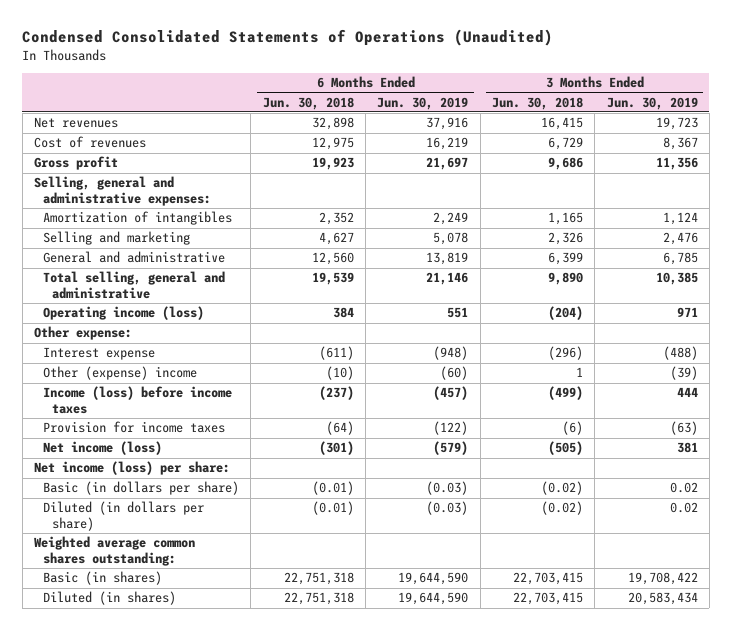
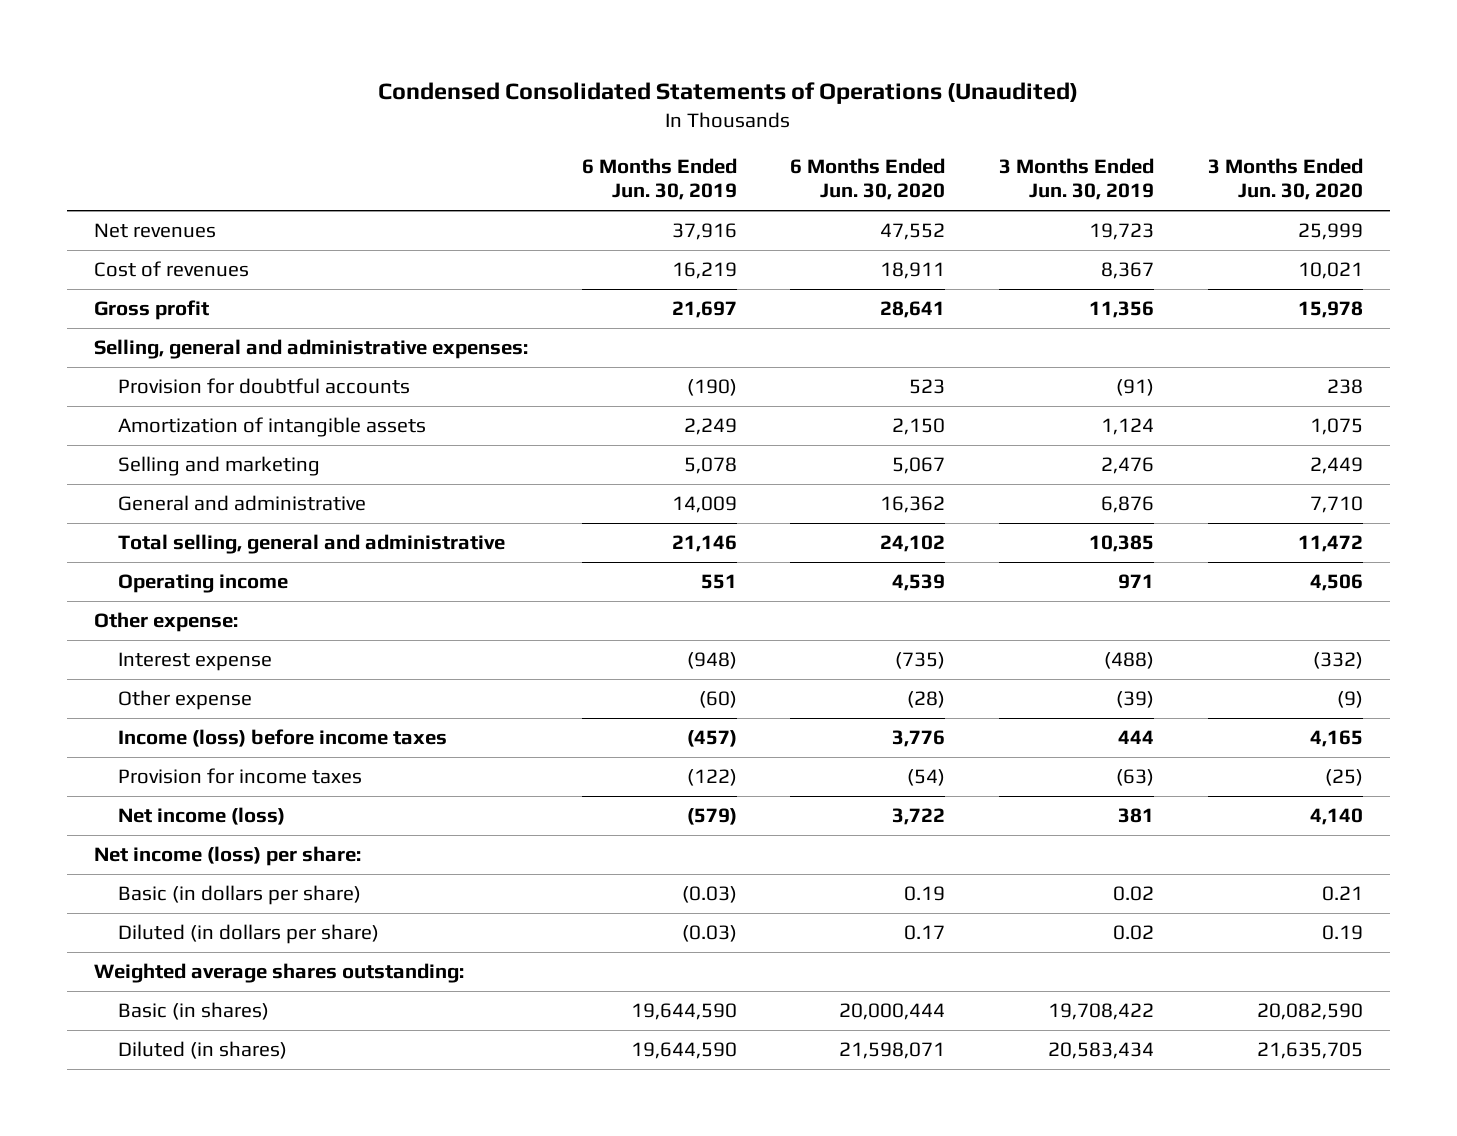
- | 6 Months Ended Jun. 30, 2018 | 6 Months Ended Jun. 30, 2019 | 3 Months Ended Jun. 30, 2018 | 3 Months Ended Jun. 30, 2019
+ | 6 Months Ended Jun. 30, 2019 | 6 Months Ended Jun. 30, 2020 | 3 Months Ended Jun. 30, 2019 | 3 Months Ended Jun. 30, 2020
- Amortization of intangibles | 2,352 | 2,249 | 1,165 | 1,124
+ Provision for doubtful accounts | (190) | 523 | (91) | 238
+ Amortization of intangible assets | 2,249 | 2,150 | 1,124 | 1,075
- General and administrative | 12,560 | 13,819 | 6,399 | 6,785
+ General and administrative | 14,009 | 16,362 | 6,876 | 7,710
- Operating income (loss) | 384 | 551 | (204) | 971
+ Operating income | 551 | 4,539 | 971 | 4,506
- Other (expense) income | (10) | (60) | 1 | (39)
+ Other expense | (60) | (28) | (39) | (9)
- Weighted average common shares outstanding:
+ Weighted average shares outstanding:

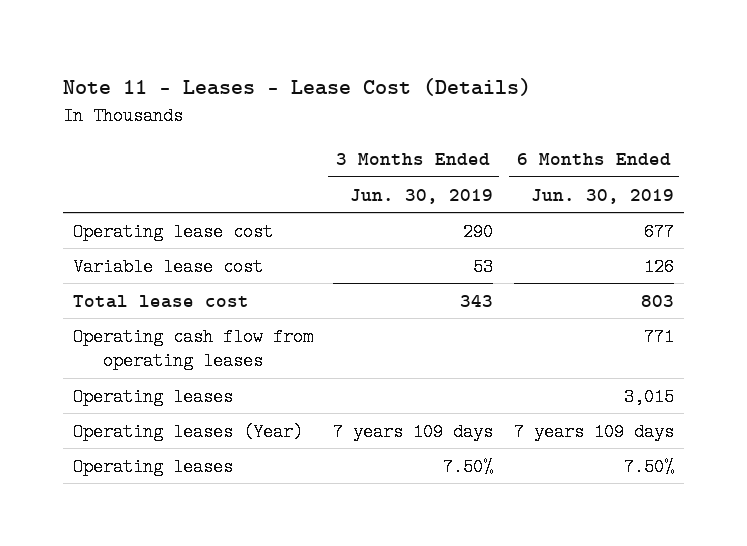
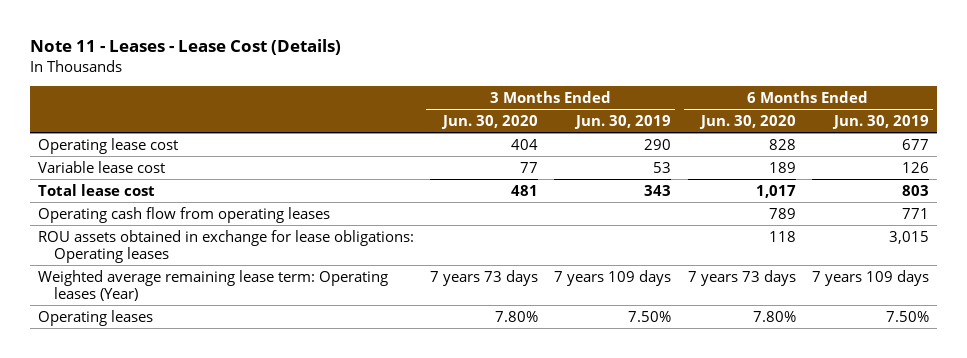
- | 3 Months Ended Jun. 30, 2019 | 6 Months Ended Jun. 30, 2019
+ | 3 Months Ended Jun. 30, 2020 | 3 Months Ended Jun. 30, 2019 | 6 Months Ended Jun. 30, 2020 | 6 Months Ended Jun. 30, 2019
- Operating leases | | 3,015
- Operating leases (Year) | 7 years 109 days | 7 years 109 days
+ ROU assets obtained in exchange for lease obligations: Operating leases | | | 118 | 3,015
+ Weighted average remaining lease term: Operating leases (Year) | 7 years 73 days | 7 years 109 days | 7 years 73 days | 7 years 109 days

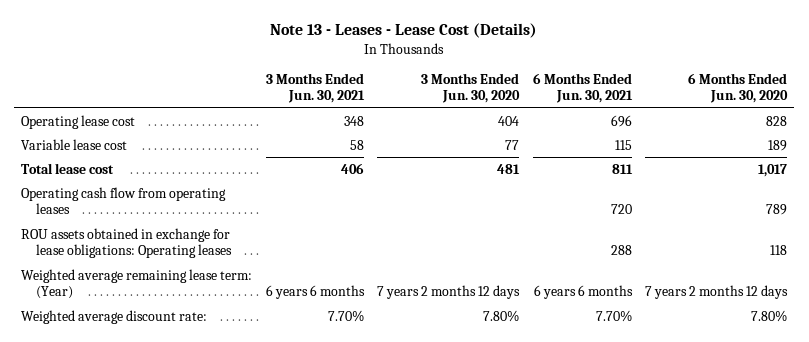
- Note 11 - Leases - Lease Cost (Details)
+ Note 13 - Leases - Lease Cost (Details)
- | 3 Months Ended Jun. 30, 2020 | 3 Months Ended Jun. 30, 2019 | 6 Months Ended Jun. 30, 2020 | 6 Months Ended Jun. 30, 2019
+ | 3 Months Ended Jun. 30, 2021 | 3 Months Ended Jun. 30, 2020 | 6 Months Ended Jun. 30, 2021 | 6 Months Ended Jun. 30, 2020
- Weighted average remaining lease term: Operating leases (Year) | 7 years 73 days | 7 years 109 days | 7 years 73 days | 7 years 109 days
- Operating leases | 7.80% | 7.50% | 7.80% | 7.50%
+ Weighted average remaining lease term: (Year) | 6 years 6 months | 7 years 2 months 12 days | 6 years 6 months | 7 years 2 months 12 days
+ Weighted average discount rate: | 7.70% | 7.80% | 7.70% | 7.80%

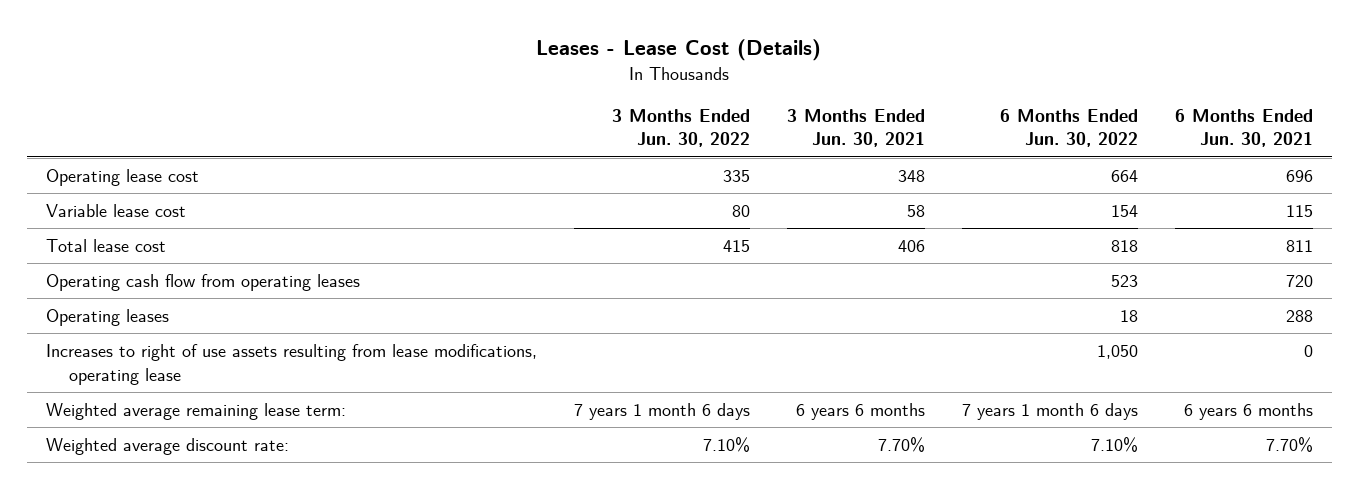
- Note 13 - Leases - Lease Cost (Details)
+ Leases - Lease Cost (Details)
- | 3 Months Ended Jun. 30, 2021 | 3 Months Ended Jun. 30, 2020 | 6 Months Ended Jun. 30, 2021 | 6 Months Ended Jun. 30, 2020
+ | 3 Months Ended Jun. 30, 2022 | 3 Months Ended Jun. 30, 2021 | 6 Months Ended Jun. 30, 2022 | 6 Months Ended Jun. 30, 2021
- ROU assets obtained in exchange for lease obligations: Operating leases | | | 288 | 118
- Weighted average remaining lease term: (Year) | 6 years 6 months | 7 years 2 months 12 days | 6 years 6 months | 7 years 2 months 12 days
+ Operating leases | | | 18 | 288
+ Increases to right of use assets resulting from lease modifications, operating lease | | | 1,050 | 0
+ Weighted average remaining lease term: | 7 years 1 month 6 days | 6 years 6 months | 7 years 1 month 6 days | 6 years 6 months

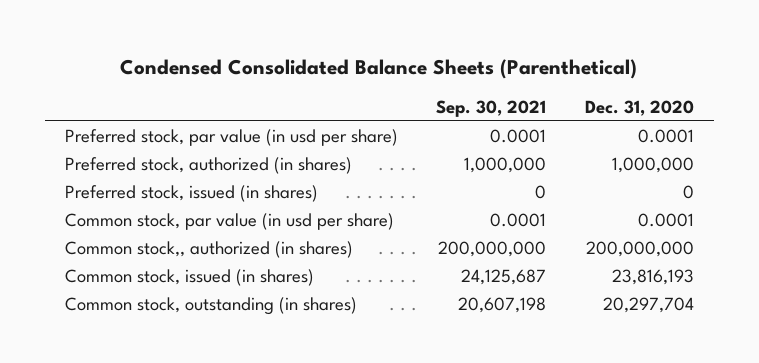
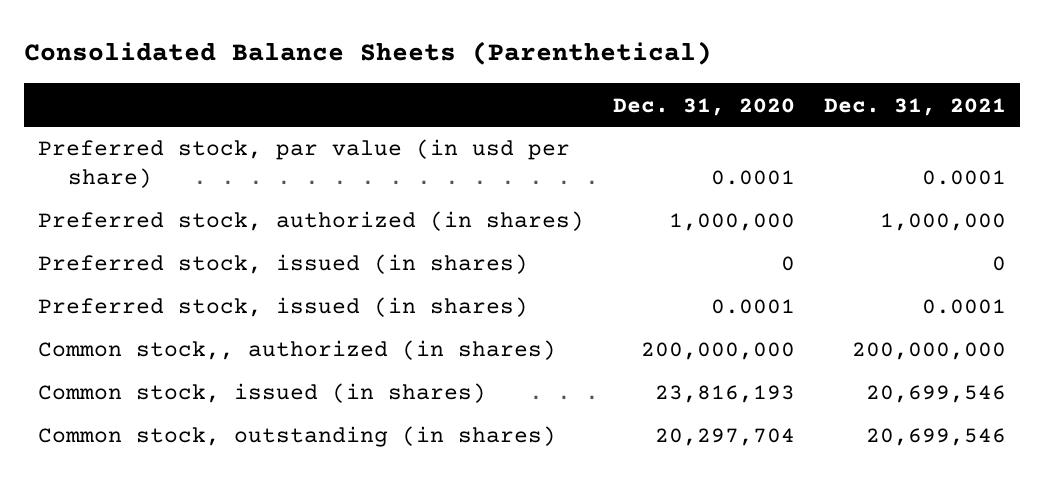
- Condensed Consolidated Balance Sheets (Parenthetical)
+ Consolidated Balance Sheets (Parenthetical)
- | Sep. 30, 2021 | Dec. 31, 2020
+ | Dec. 31, 2020 | Dec. 31, 2021
- Common stock, par value (in usd per share) | 0.0001 | 0.0001
+ Preferred stock, issued (in shares) | 0.0001 | 0.0001

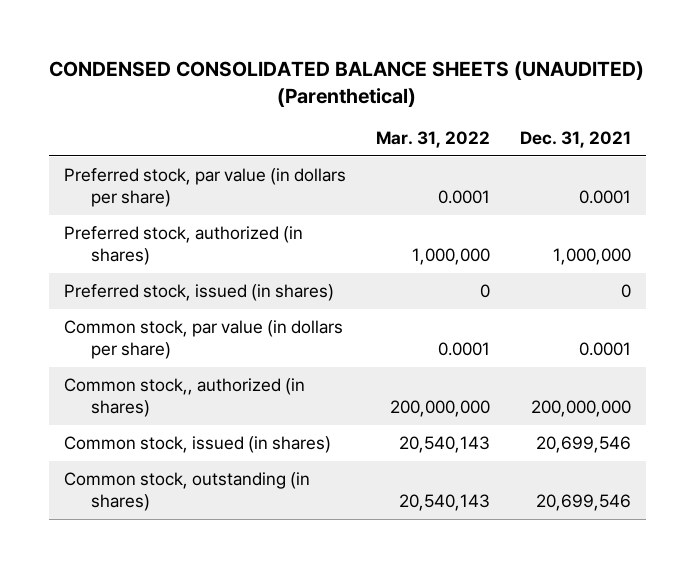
- Consolidated Balance Sheets (Parenthetical)
+ CONDENSED CONSOLIDATED BALANCE SHEETS (UNAUDITED) (Parenthetical)
- | Dec. 31, 2020 | Dec. 31, 2021
+ | Mar. 31, 2022 | Dec. 31, 2021
- Preferred stock, par value (in usd per share) | 0.0001 | 0.0001
+ Preferred stock, par value (in dollars per share) | 0.0001 | 0.0001
- Preferred stock, issued (in shares) | 0.0001 | 0.0001
+ Common stock, par value (in dollars per share) | 0.0001 | 0.0001

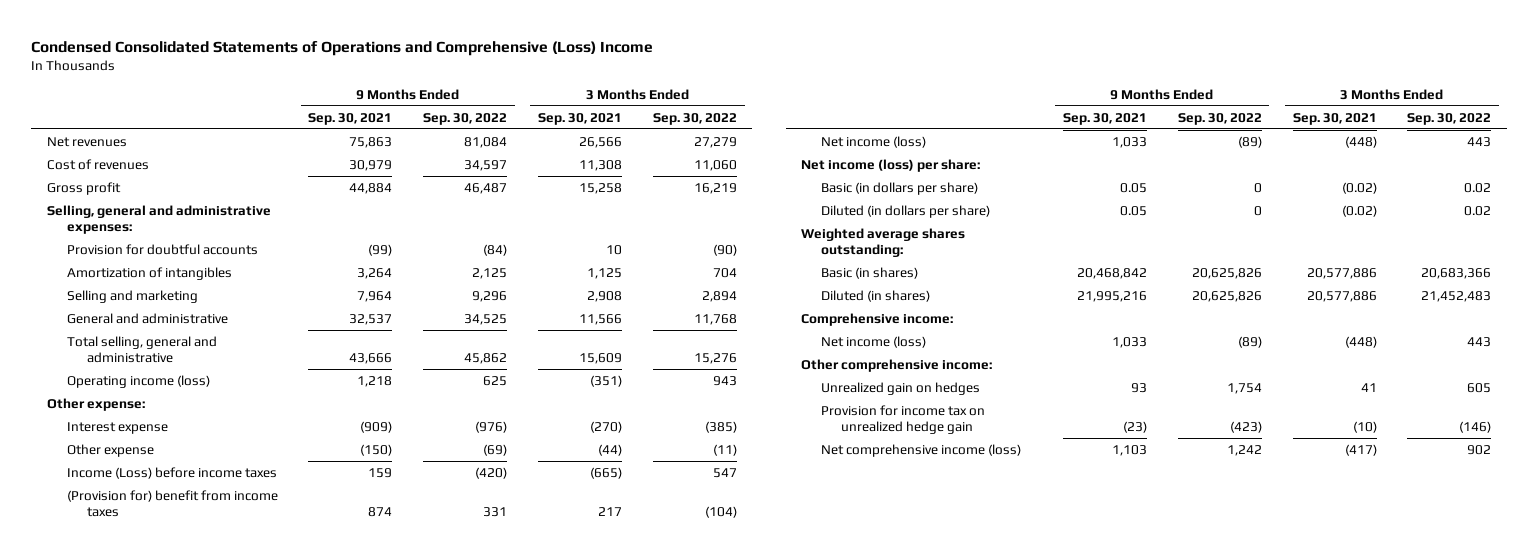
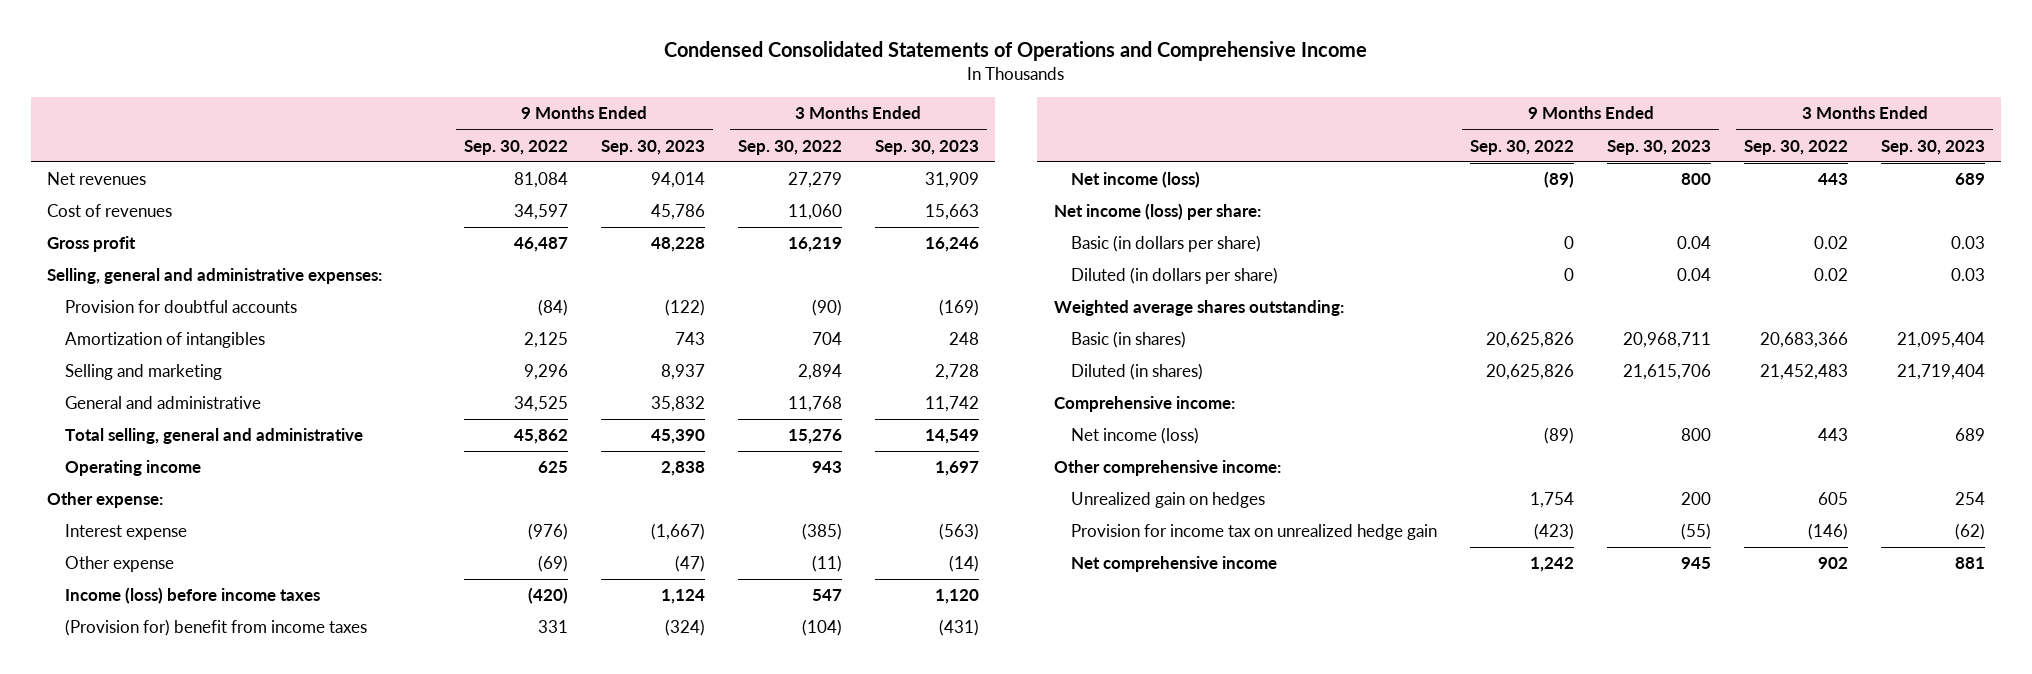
- Condensed Consolidated Statements of Operations and Comprehensive (Loss) Income
+ Condensed Consolidated Statements of Operations and Comprehensive Income
- | 9 Months Ended Sep. 30, 2021 | 9 Months Ended Sep. 30, 2022 | 3 Months Ended Sep. 30, 2021 | 3 Months Ended Sep. 30, 2022
+ | 9 Months Ended Sep. 30, 2022 | 9 Months Ended Sep. 30, 2023 | 3 Months Ended Sep. 30, 2022 | 3 Months Ended Sep. 30, 2023
- Operating income (loss) | 1,218 | 625 | (351) | 943
+ Operating income | 625 | 2,838 | 943 | 1,697
- Income (Loss) before income taxes | 159 | (420) | (665) | 547
+ Income (loss) before income taxes | (420) | 1,124 | 547 | 1,120
- Net comprehensive income (loss) | 1,103 | 1,242 | (417) | 902
+ Net comprehensive income | 1,242 | 945 | 902 | 881

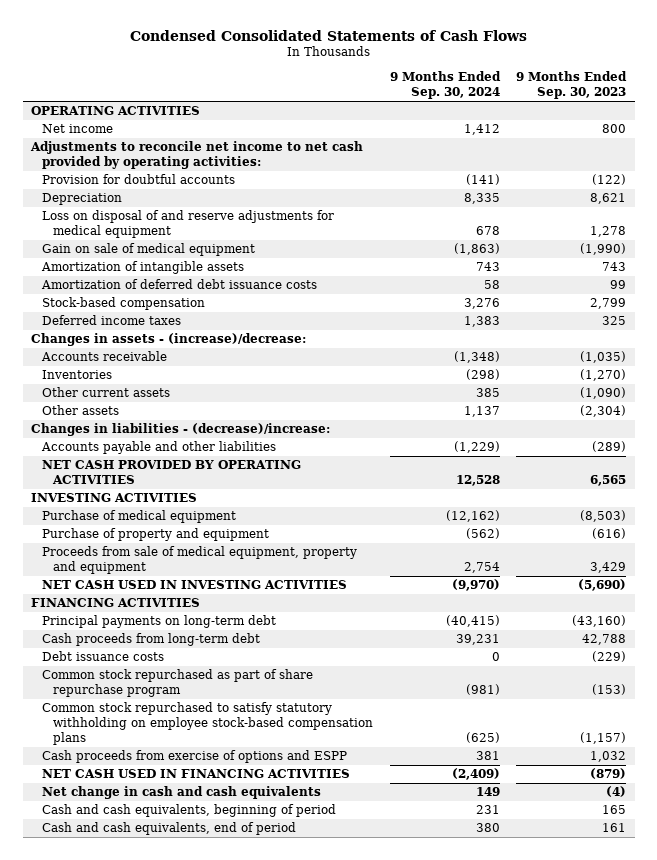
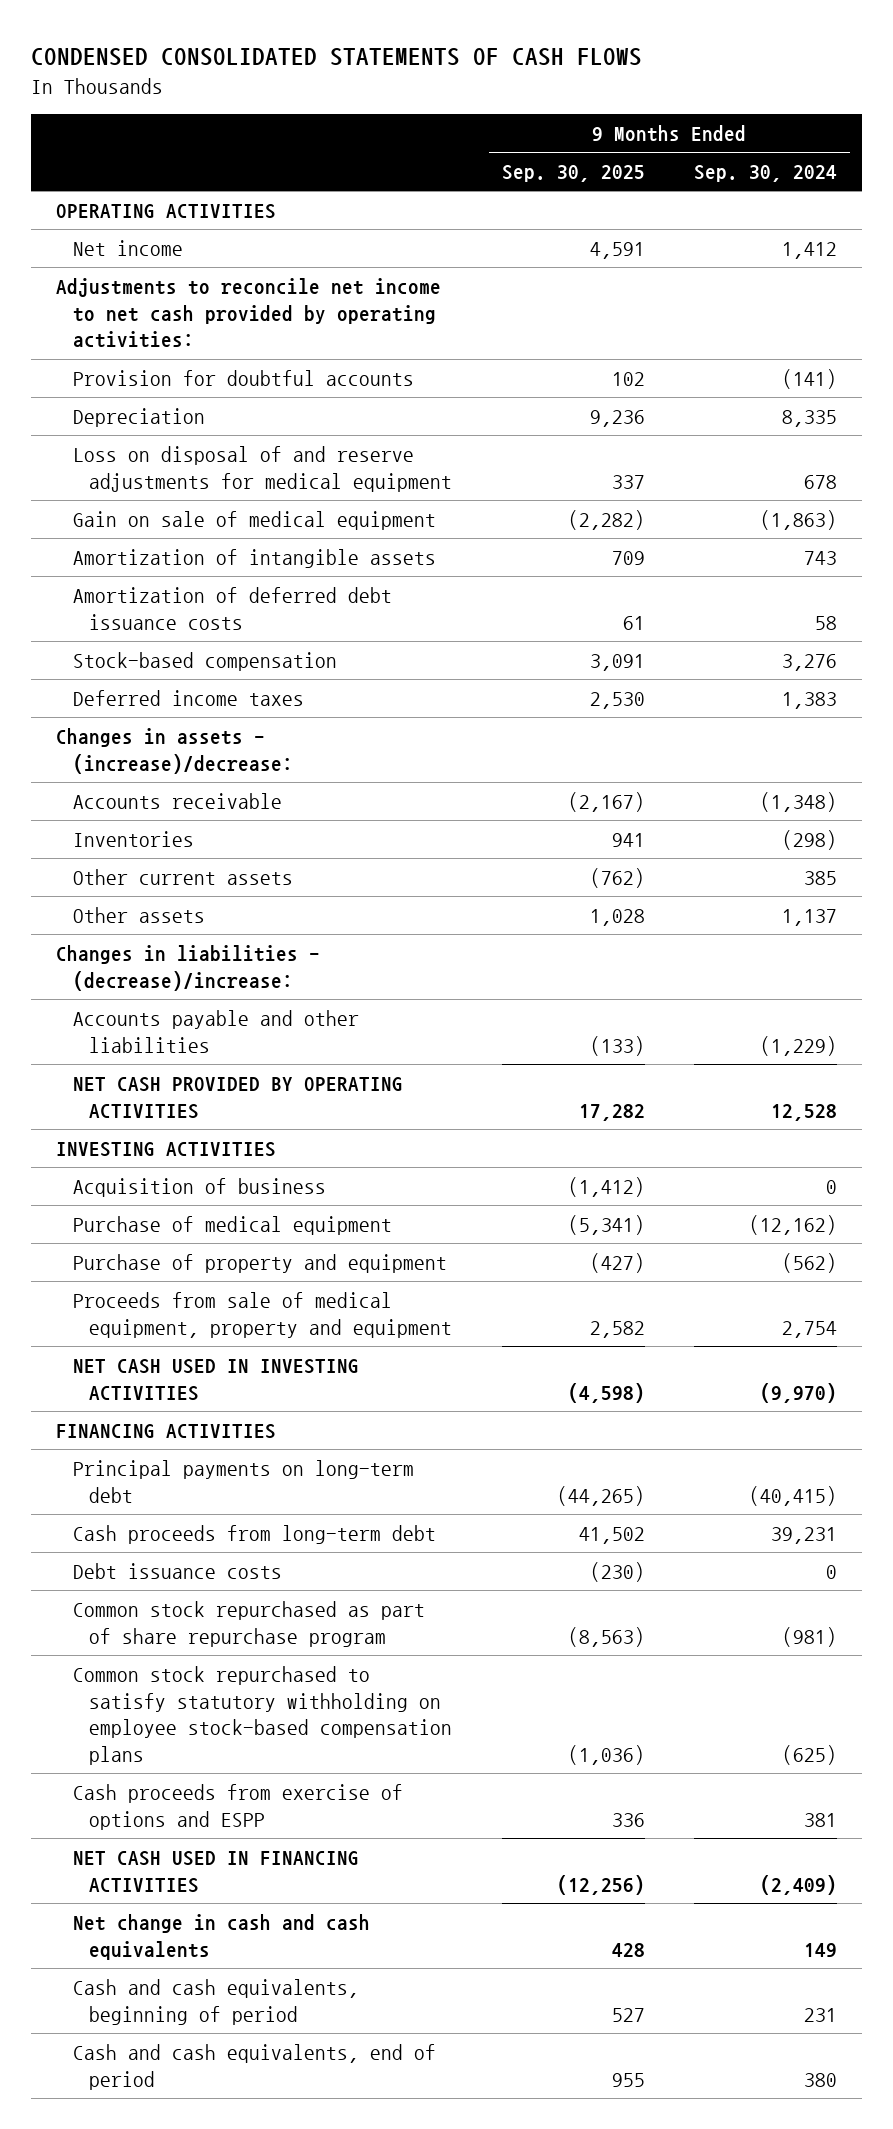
- Condensed Consolidated Statements of Cash Flows
+ CONDENSED CONSOLIDATED STATEMENTS OF CASH FLOWS
- | 9 Months Ended Sep. 30, 2024 | 9 Months Ended Sep. 30, 2023
+ | 9 Months Ended Sep. 30, 2025 | 9 Months Ended Sep. 30, 2024
+ Acquisition of business | (1,412) | 0

